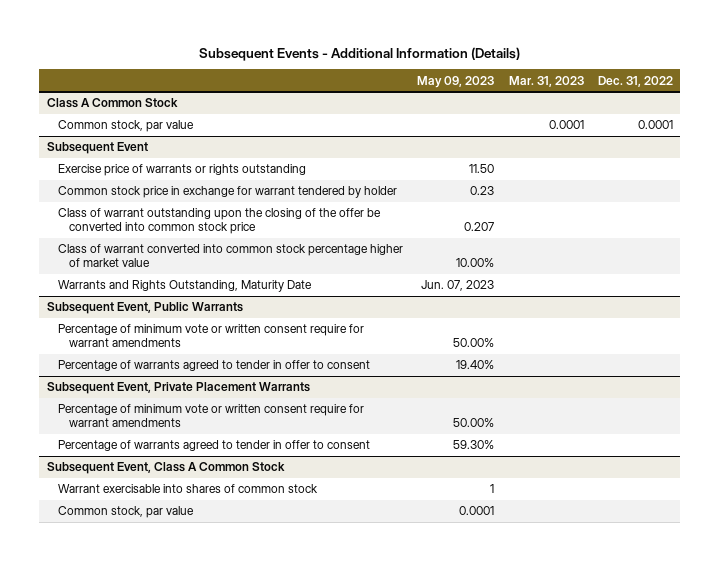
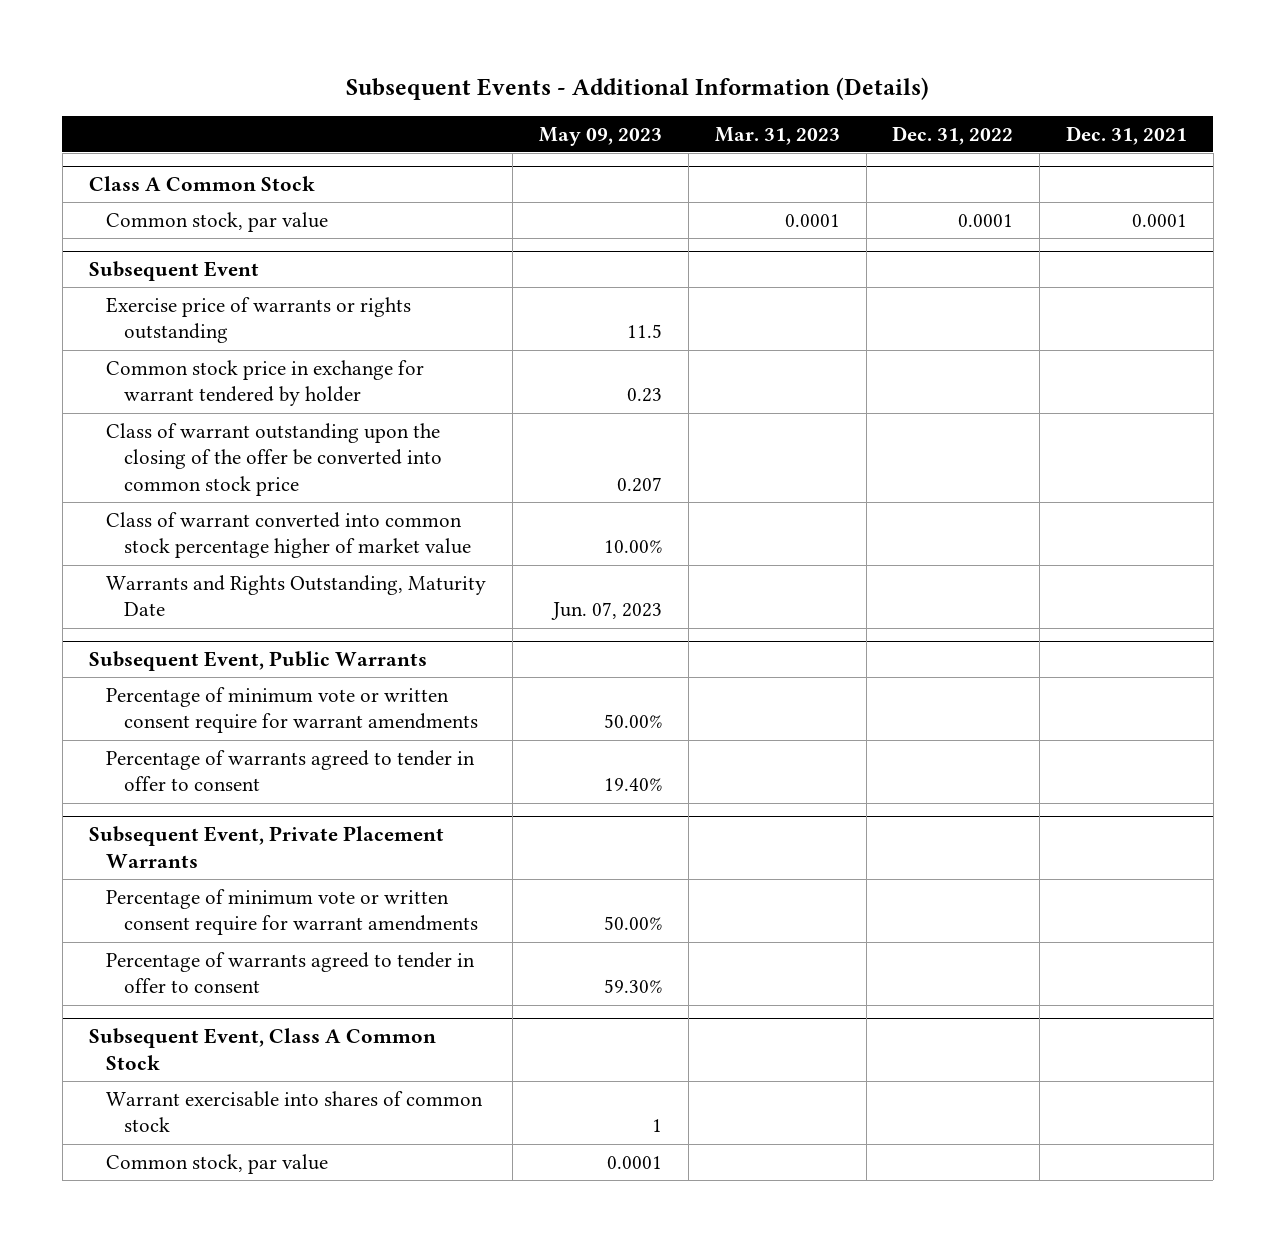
- | May 09, 2023 | Mar. 31, 2023 | Dec. 31, 2022
+ | May 09, 2023 | Mar. 31, 2023 | Dec. 31, 2022 | Dec. 31, 2021
@ Subsequent Event
- Exercise price of warrants or rights outstanding | 11.50 | |
+ Exercise price of warrants or rights outstanding | 11.5 | | |

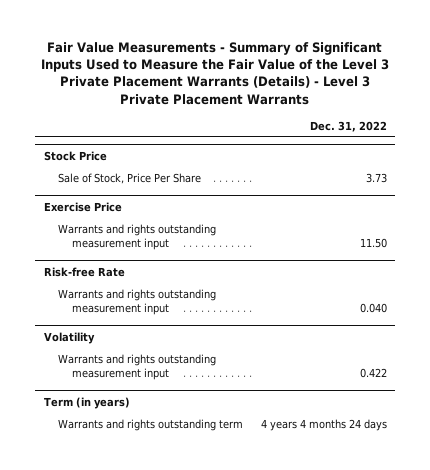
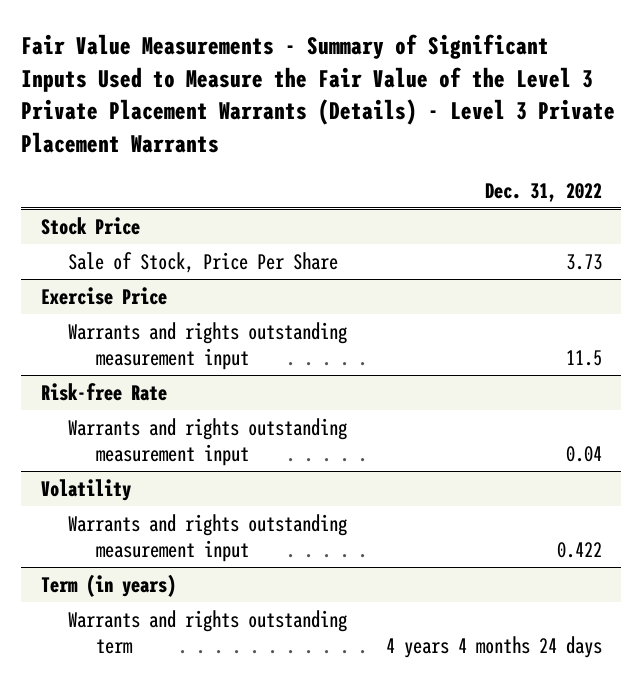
@ Exercise Price
- Warrants and rights outstanding measurement input | 11.50
+ Warrants and rights outstanding measurement input | 11.5
@ Risk-free Rate
- Warrants and rights outstanding measurement input | 0.040
+ Warrants and rights outstanding measurement input | 0.04

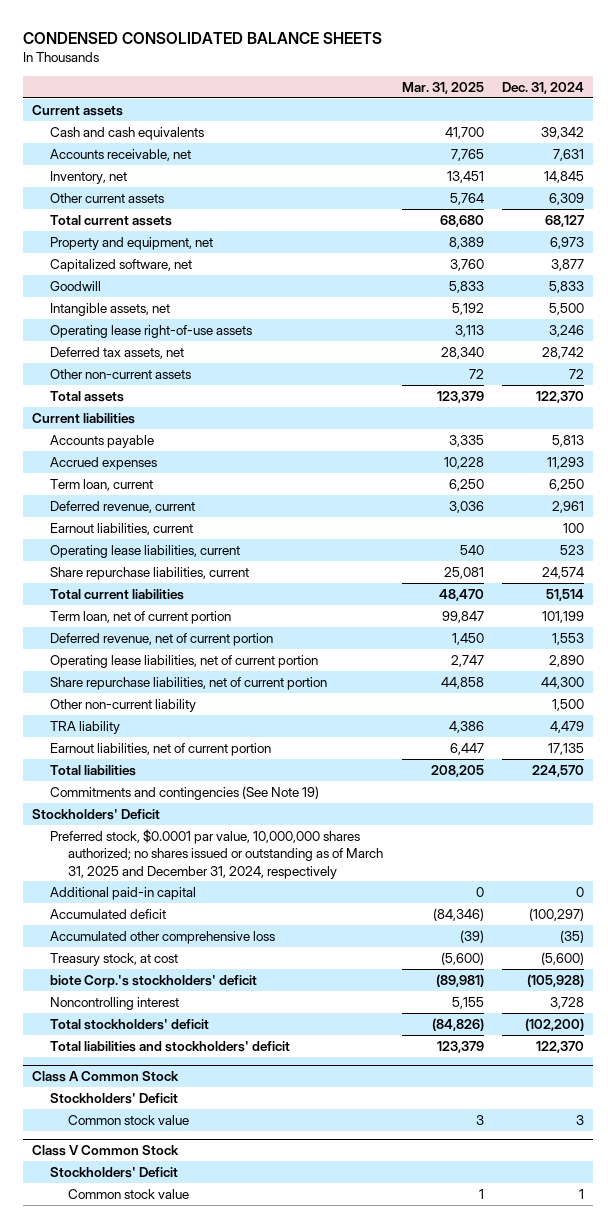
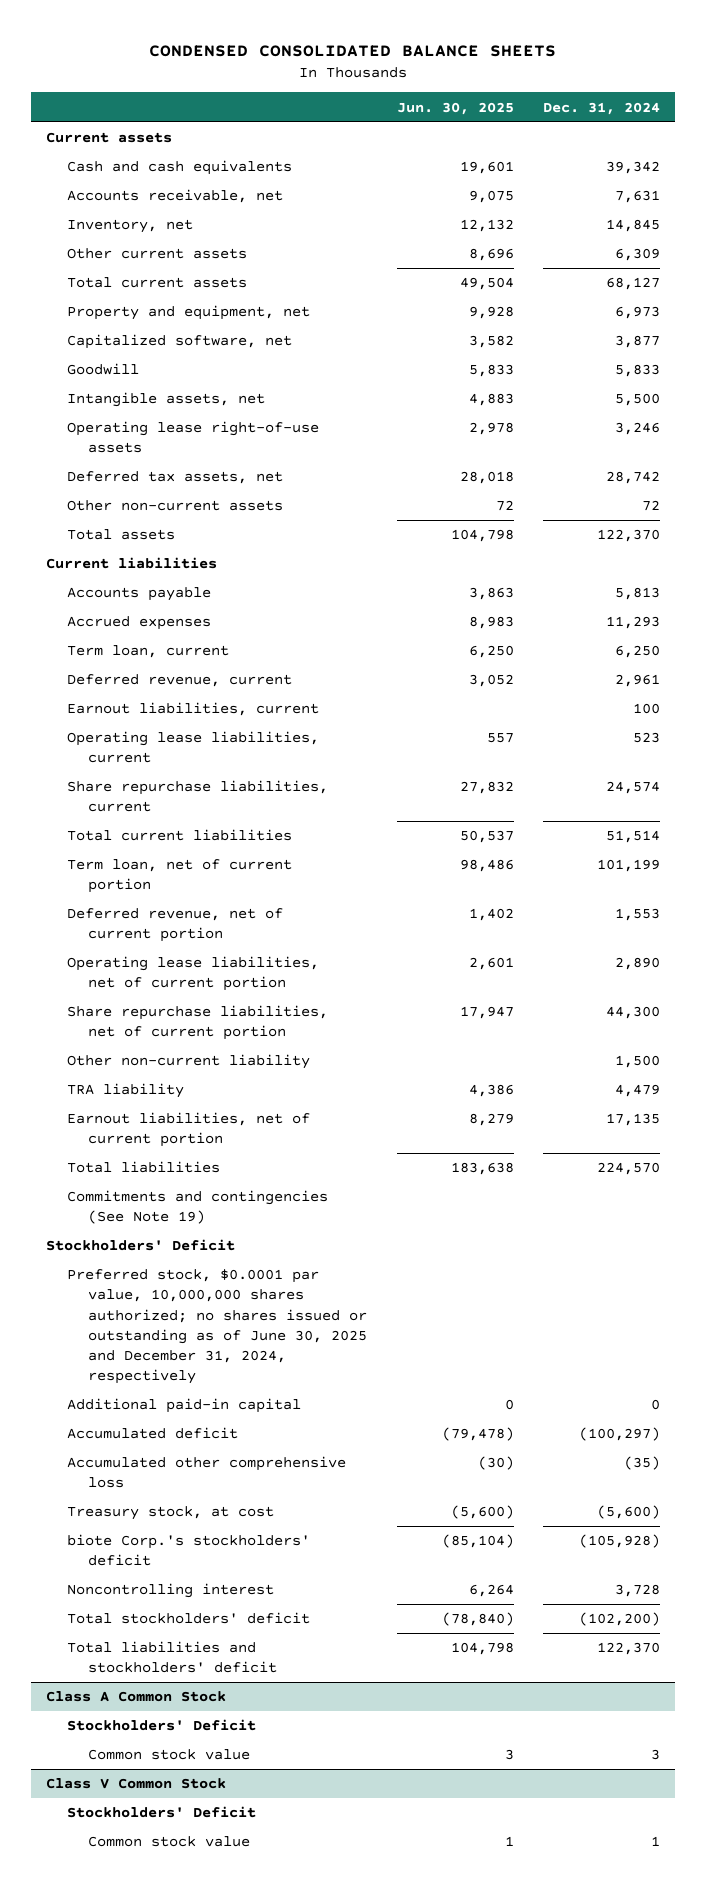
- | Mar. 31, 2025 | Dec. 31, 2024
+ | Jun. 30, 2025 | Dec. 31, 2024
- Preferred stock, $0.0001 par value, 10,000,000 shares authorized; no shares issued or outstanding as of March 31, 2025 and December 31, 2024, respectively
+ Preferred stock, $0.0001 par value, 10,000,000 shares authorized; no shares issued or outstanding as of June 30, 2025 and December 31, 2024, respectively

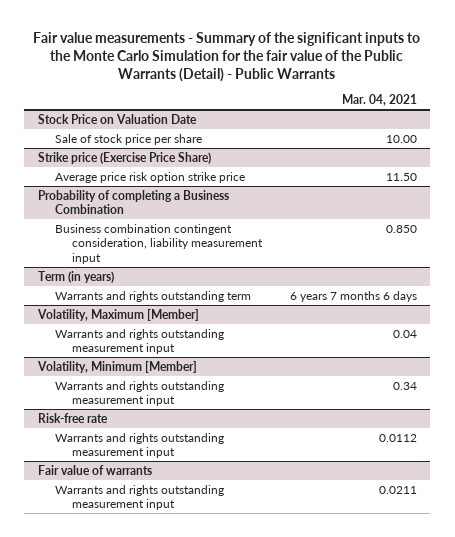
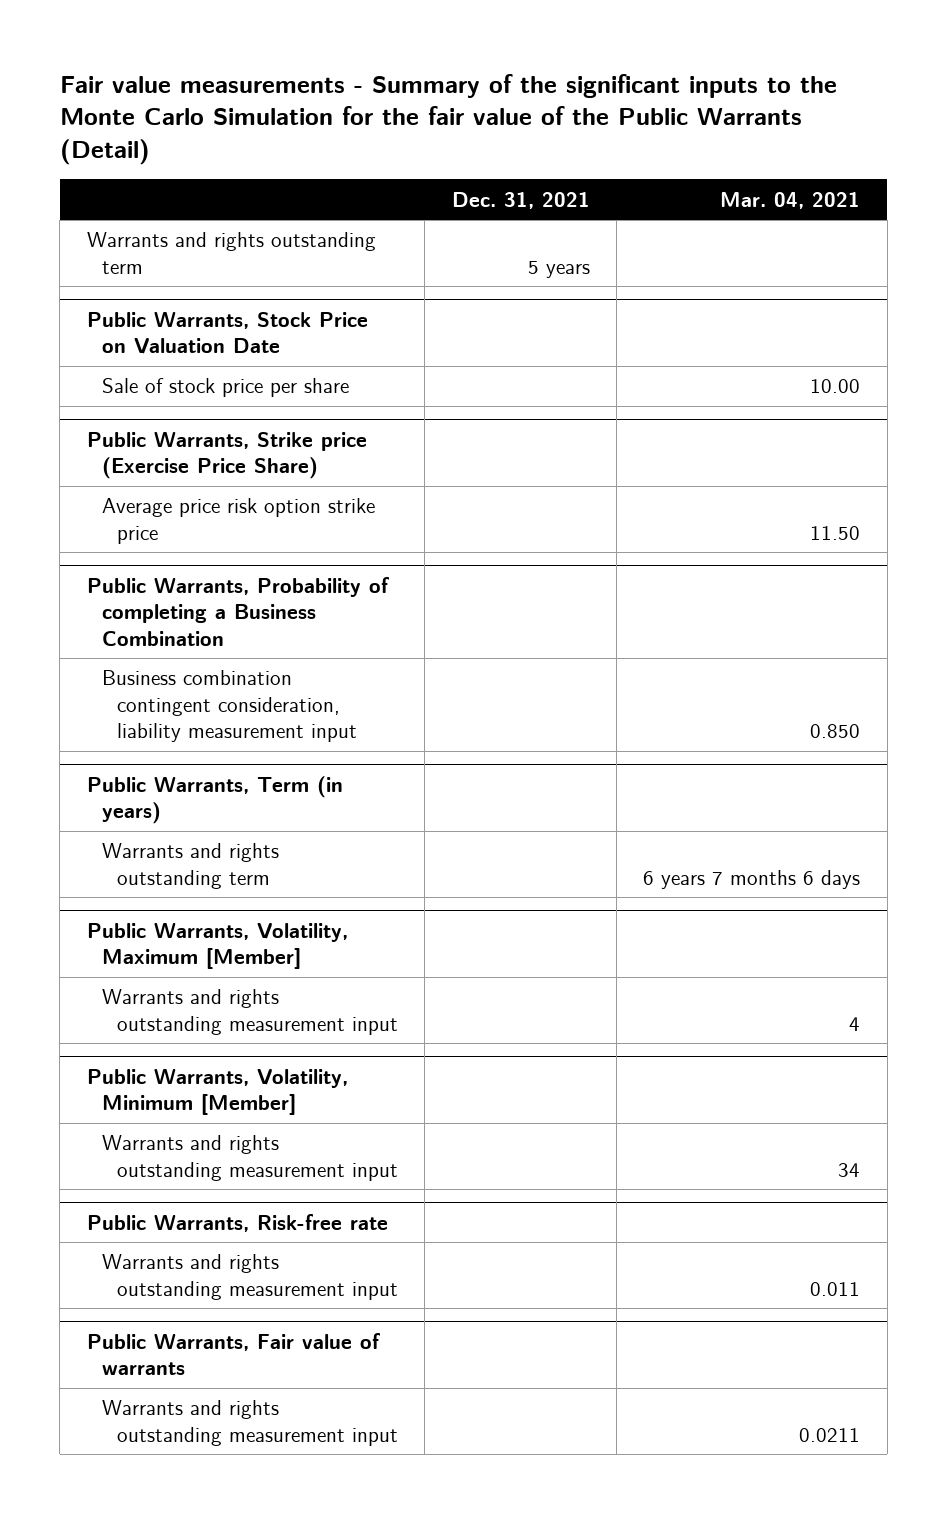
- Fair value measurements - Summary of the significant inputs to the Monte Carlo Simulation for the fair value of the Public Warrants (Detail) - Public Warrants
+ Fair value measurements - Summary of the significant inputs to the Monte Carlo Simulation for the fair value of the Public Warrants (Detail)
- | Mar. 04, 2021
+ | Dec. 31, 2021 | Mar. 04, 2021
- Stock Price on Valuation Date
+ Warrants and rights outstanding term | 5 years |
+ Public Warrants, Stock Price on Valuation Date
- Strike price (Exercise Price Share)
+ Public Warrants, Strike price (Exercise Price Share)
- Probability of completing a Business Combination
+ Public Warrants, Probability of completing a Business Combination
- Term (in years)
+ Public Warrants, Term (in years)
- Volatility, Maximum [Member]
- Warrants and rights outstanding measurement input | 0.04
- Volatility, Minimum [Member]
- Warrants and rights outstanding measurement input | 0.34
- Risk-free rate
- Warrants and rights outstanding measurement input | 0.0112
- Fair value of warrants
+ Public Warrants, Volatility, Maximum [Member]
+ Warrants and rights outstanding measurement input | | 4
+ Public Warrants, Volatility, Minimum [Member]
+ Warrants and rights outstanding measurement input | | 34
+ Public Warrants, Risk-free rate
+ Warrants and rights outstanding measurement input | | 0.011
+ Public Warrants, Fair value of warrants

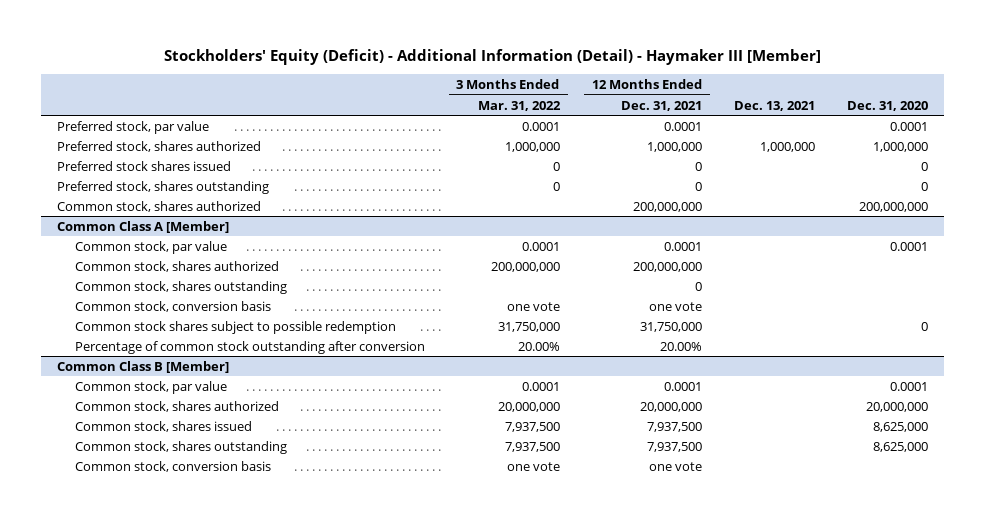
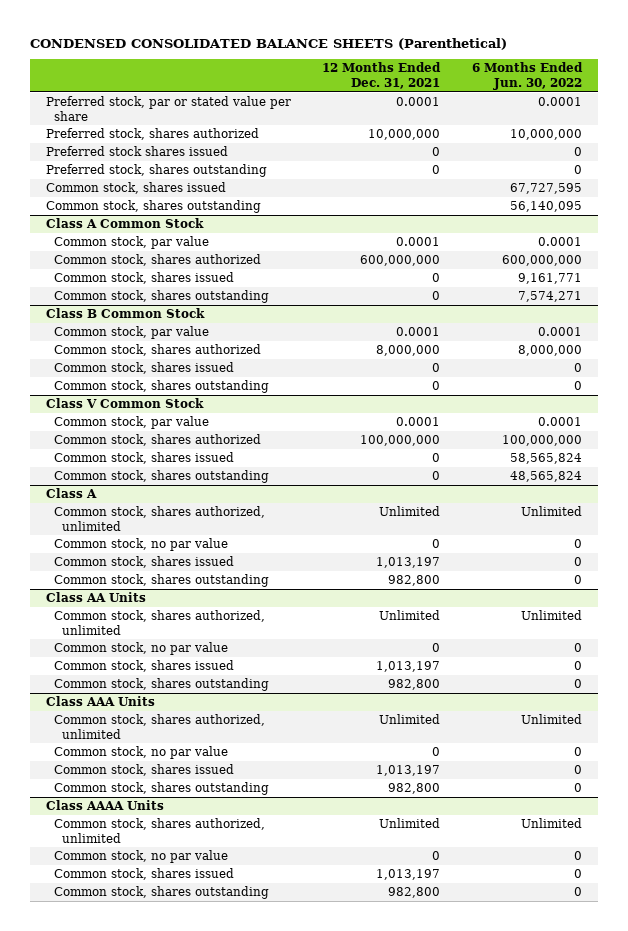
- Stockholders' Equity (Deficit) - Additional Information (Detail) - Haymaker III [Member]
+ CONDENSED CONSOLIDATED BALANCE SHEETS (Parenthetical)
- | 3 Months Ended Mar. 31, 2022 | 12 Months Ended Dec. 31, 2021 | Dec. 13, 2021 | Dec. 31, 2020
+ | 12 Months Ended Dec. 31, 2021 | 6 Months Ended Jun. 30, 2022
- Preferred stock, par value | 0.0001 | 0.0001 | | 0.0001
- Preferred stock, shares authorized | 1,000,000 | 1,000,000 | 1,000,000 | 1,000,000
+ Preferred stock, par or stated value per share | 0.0001 | 0.0001
+ Preferred stock, shares authorized | 10,000,000 | 10,000,000
- Common stock, shares authorized | | 200,000,000 | | 200,000,000
- Common Class A [Member]
+ Common stock, shares issued | | 67,727,595
+ Common stock, shares outstanding | | 56,140,095
+ Class A Common Stock
- Common stock, shares authorized | 200,000,000 | 200,000,000 | |
+ Common stock, shares authorized | 600,000,000 | 600,000,000
+ Common stock, shares issued | 0 | 9,161,771
- Common stock, conversion basis | one vote | one vote | |
- Common stock shares subject to possible redemption | 31,750,000 | 31,750,000 | | 0
- Percentage of common stock outstanding after conversion | 20.00% | 20.00% | |
- Common Class B [Member]
+ Class B Common Stock
- Common stock, shares authorized | 20,000,000 | 20,000,000 | | 20,000,000
- Common stock, shares issued | 7,937,500 | 7,937,500 | | 8,625,000
- Common stock, shares outstanding | 7,937,500 | 7,937,500 | | 8,625,000
- Common stock, conversion basis | one vote | one vote | |
+ Common stock, shares authorized | 8,000,000 | 8,000,000
+ Common stock, shares issued | 0 | 0
+ Common stock, shares outstanding | 0 | 0
+ Class V Common Stock
+ Common stock, par value | 0.0001 | 0.0001
+ Common stock, shares authorized | 100,000,000 | 100,000,000
+ Common stock, shares issued | 0 | 58,565,824
+ Common stock, shares outstanding | 0 | 48,565,824
+ Class A
+ Common stock, shares authorized, unlimited | Unlimited | Unlimited
+ Common stock, no par value | 0 | 0
+ Common stock, shares issued | 1,013,197 | 0
+ Common stock, shares outstanding | 982,800 | 0
+ Class AA Units
+ Common stock, shares authorized, unlimited | Unlimited | Unlimited
+ Common stock, no par value | 0 | 0
+ Common stock, shares issued | 1,013,197 | 0
+ Common stock, shares outstanding | 982,800 | 0
+ Class AAA Units
+ Common stock, shares authorized, unlimited | Unlimited | Unlimited
+ Common stock, no par value | 0 | 0
+ Common stock, shares issued | 1,013,197 | 0
+ Common stock, shares outstanding | 982,800 | 0
+ Class AAAA Units
+ Common stock, shares authorized, unlimited | Unlimited | Unlimited
+ Common stock, no par value | 0 | 0
+ Common stock, shares issued | 1,013,197 | 0
+ Common stock, shares outstanding | 982,800 | 0

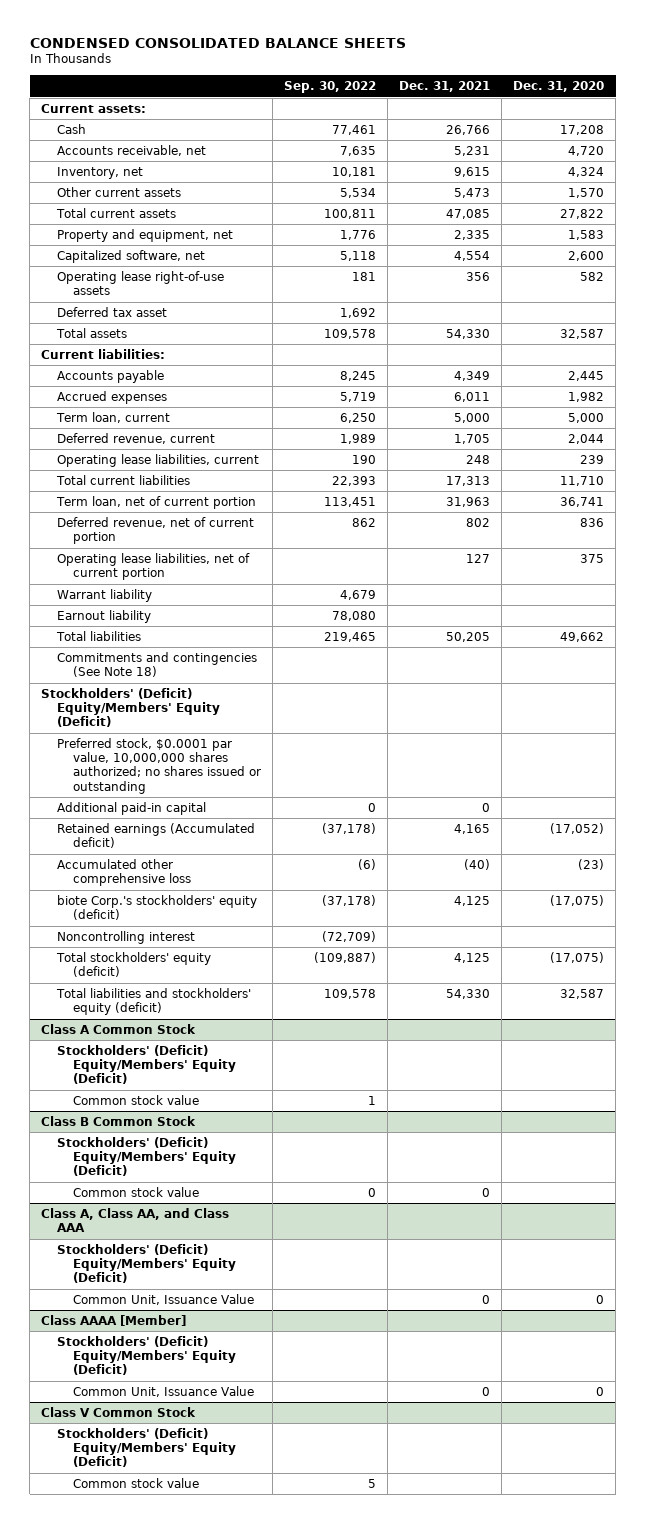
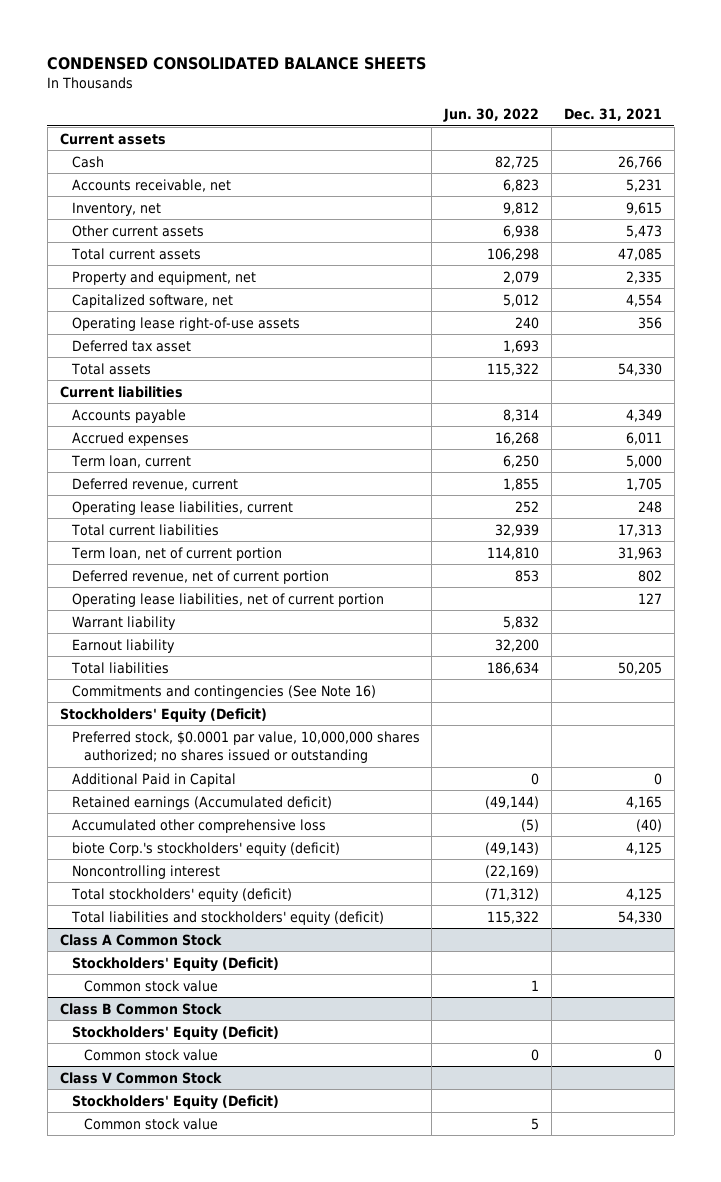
- | Sep. 30, 2022 | Dec. 31, 2021 | Dec. 31, 2020
+ | Jun. 30, 2022 | Dec. 31, 2021
- Current assets:
+ Current assets
- Current liabilities:
+ Current liabilities
- Commitments and contingencies (See Note 18)
- Stockholders' (Deficit) Equity/Members' Equity (Deficit)
+ Commitments and contingencies (See Note 16)
+ Stockholders' Equity (Deficit)
- Additional paid-in capital | 0 | 0 |
+ Additional Paid in Capital | 0 | 0
@ Class A Common Stock
- Stockholders' (Deficit) Equity/Members' Equity (Deficit)
+ Stockholders' Equity (Deficit)
@ Class B Common Stock
- Stockholders' (Deficit) Equity/Members' Equity (Deficit)
+ Stockholders' Equity (Deficit)
- Class A, Class AA, and Class AAA
- Stockholders' (Deficit) Equity/Members' Equity (Deficit)
- Common Unit, Issuance Value | | 0 | 0
- Class AAAA [Member]
- Stockholders' (Deficit) Equity/Members' Equity (Deficit)
- Common Unit, Issuance Value | | 0 | 0
@ Class V Common Stock
- Stockholders' (Deficit) Equity/Members' Equity (Deficit)
+ Stockholders' Equity (Deficit)

